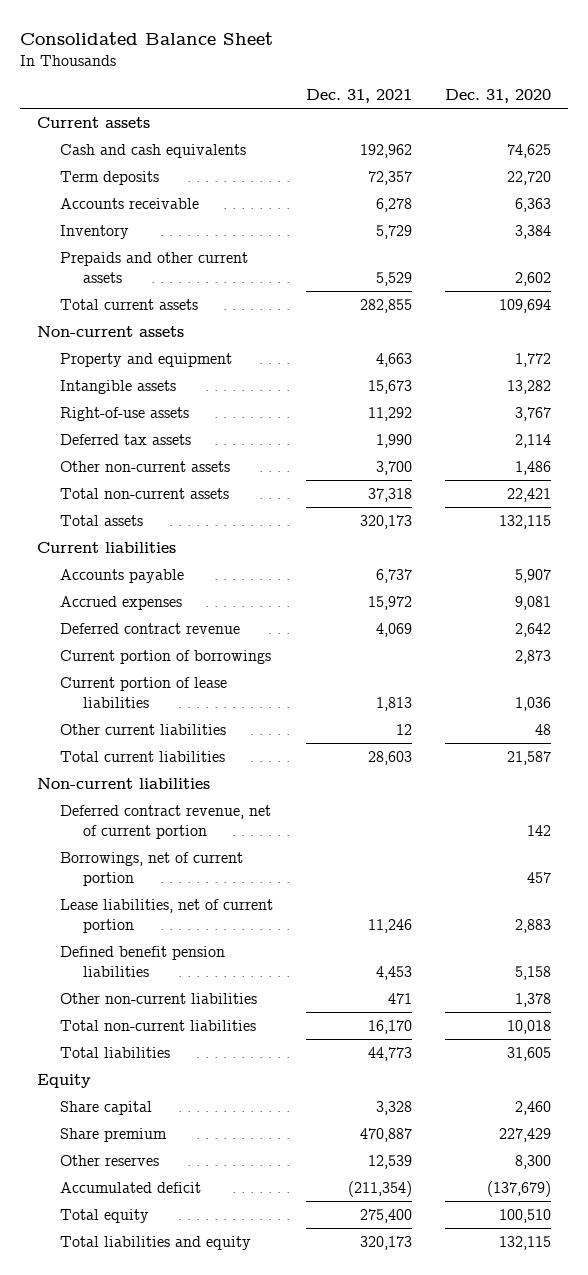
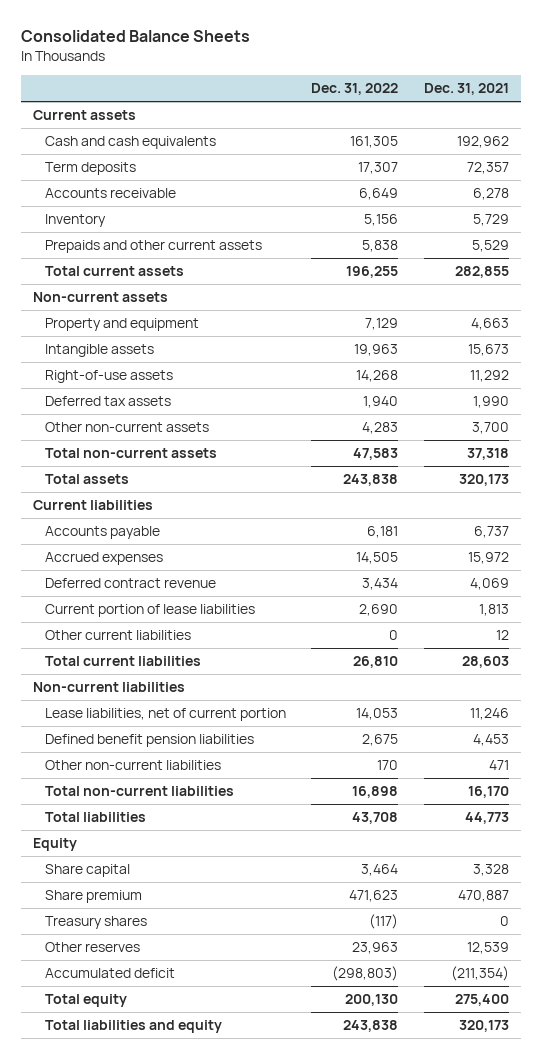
- Consolidated Balance Sheet
+ Consolidated Balance Sheets
- | Dec. 31, 2021 | Dec. 31, 2020
+ | Dec. 31, 2022 | Dec. 31, 2021
- Current portion of borrowings | | 2,873
- Deferred contract revenue, net of current portion | | 142
- Borrowings, net of current portion | | 457
+ Treasury shares | (117) | 0

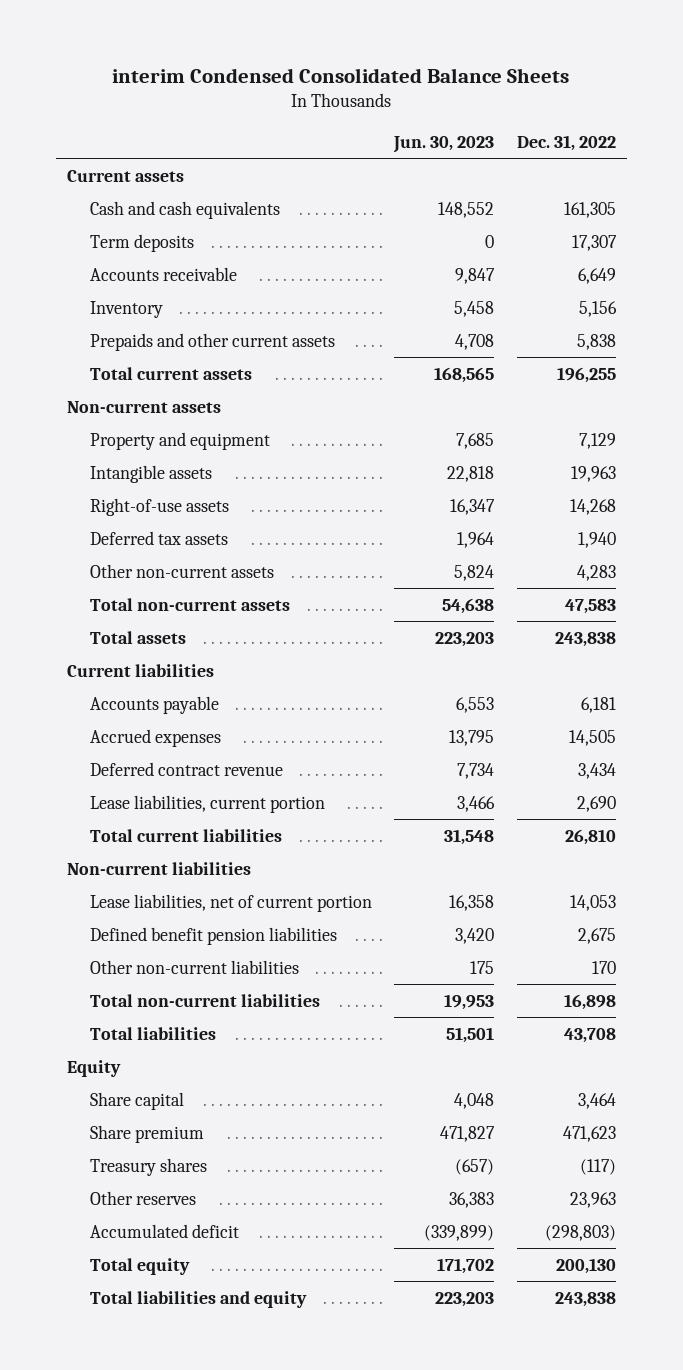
- Consolidated Balance Sheets
+ interim Condensed Consolidated Balance Sheets
- | Dec. 31, 2022 | Dec. 31, 2021
+ | Jun. 30, 2023 | Dec. 31, 2022
- Current portion of lease liabilities | 2,690 | 1,813
- Other current liabilities | 0 | 12
+ Lease liabilities, current portion | 3,466 | 2,690

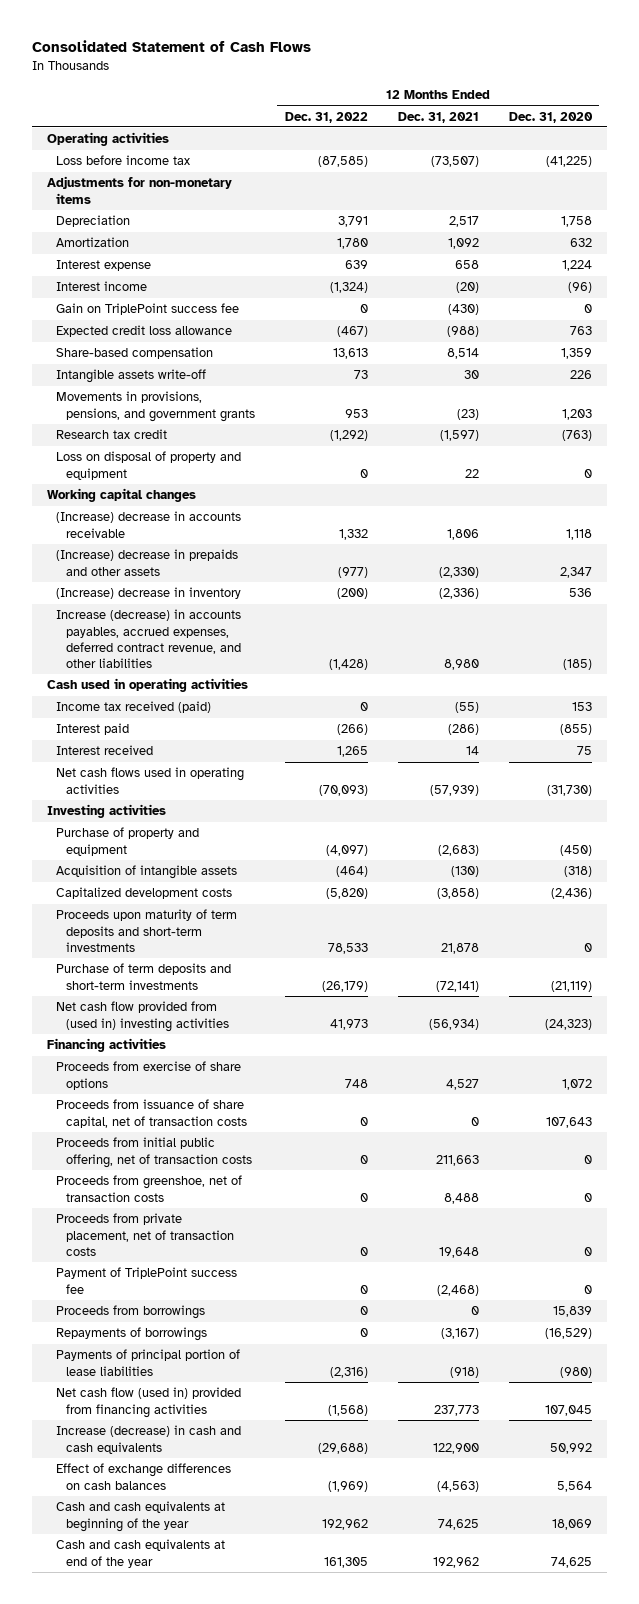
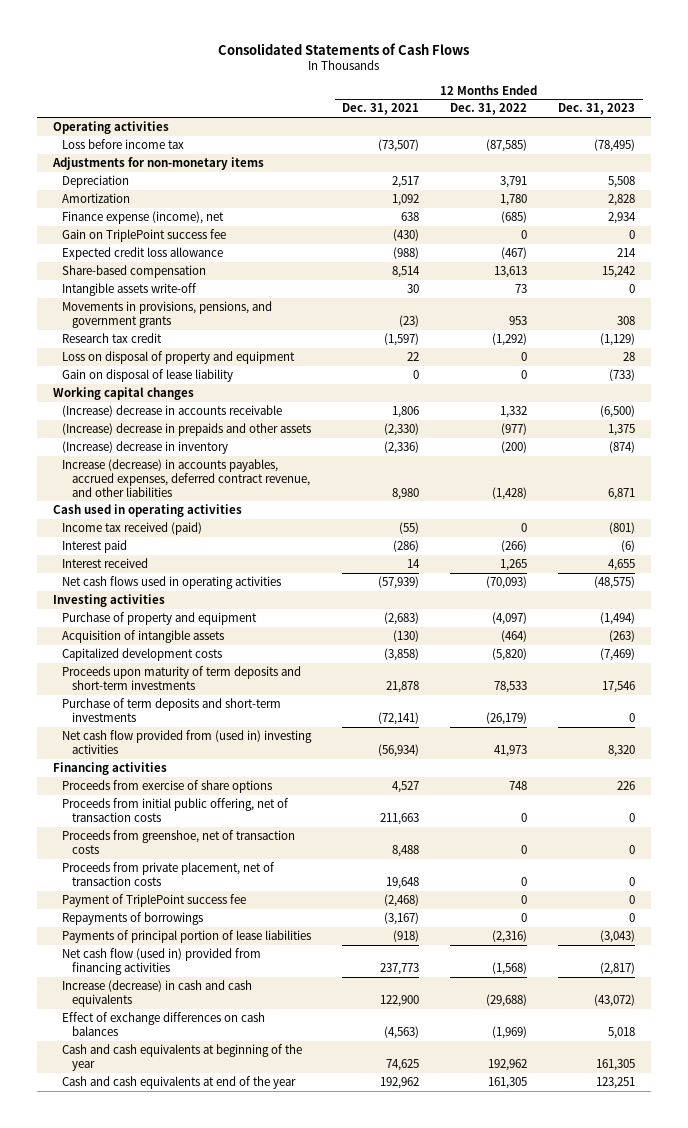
- Consolidated Statement of Cash Flows
+ Consolidated Statements of Cash Flows
- | 12 Months Ended Dec. 31, 2022 | 12 Months Ended Dec. 31, 2021 | 12 Months Ended Dec. 31, 2020
+ | 12 Months Ended Dec. 31, 2021 | 12 Months Ended Dec. 31, 2022 | 12 Months Ended Dec. 31, 2023
- Interest expense | 639 | 658 | 1,224
- Interest income | (1,324) | (20) | (96)
+ Finance expense (income), net | 638 | (685) | 2,934
+ Gain on disposal of lease liability | 0 | 0 | (733)
- Proceeds from issuance of share capital, net of transaction costs | 0 | 0 | 107,643
- Proceeds from borrowings | 0 | 0 | 15,839

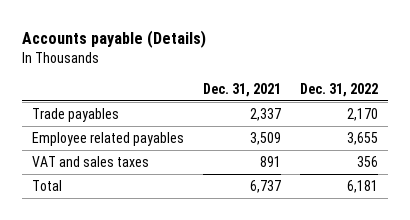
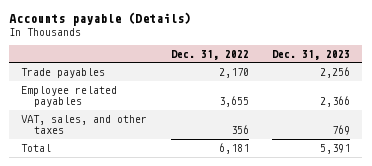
- | Dec. 31, 2021 | Dec. 31, 2022
+ | Dec. 31, 2022 | Dec. 31, 2023
- VAT and sales taxes | 891 | 356
+ VAT, sales, and other taxes | 356 | 769

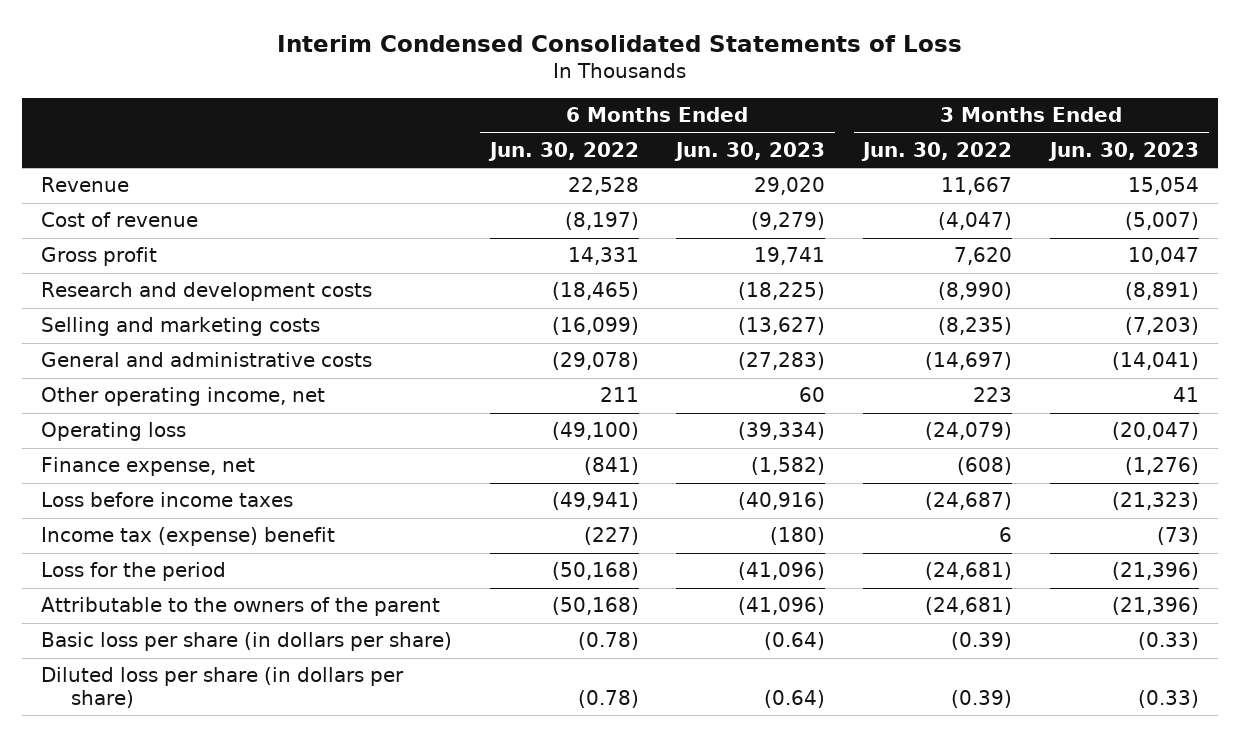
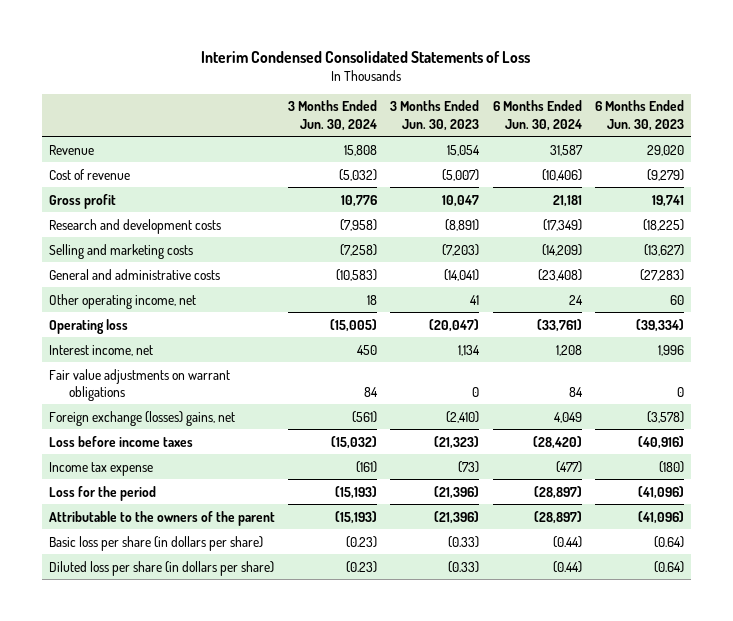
- | 6 Months Ended Jun. 30, 2022 | 6 Months Ended Jun. 30, 2023 | 3 Months Ended Jun. 30, 2022 | 3 Months Ended Jun. 30, 2023
+ | 3 Months Ended Jun. 30, 2024 | 3 Months Ended Jun. 30, 2023 | 6 Months Ended Jun. 30, 2024 | 6 Months Ended Jun. 30, 2023
- Finance expense, net | (841) | (1,582) | (608) | (1,276)
+ Interest income, net | 450 | 1,134 | 1,208 | 1,996
+ Fair value adjustments on warrant obligations | 84 | 0 | 84 | 0
+ Foreign exchange (losses) gains, net | (561) | (2,410) | 4,049 | (3,578)
- Income tax (expense) benefit | (227) | (180) | 6 | (73)
+ Income tax expense | (161) | (73) | (477) | (180)

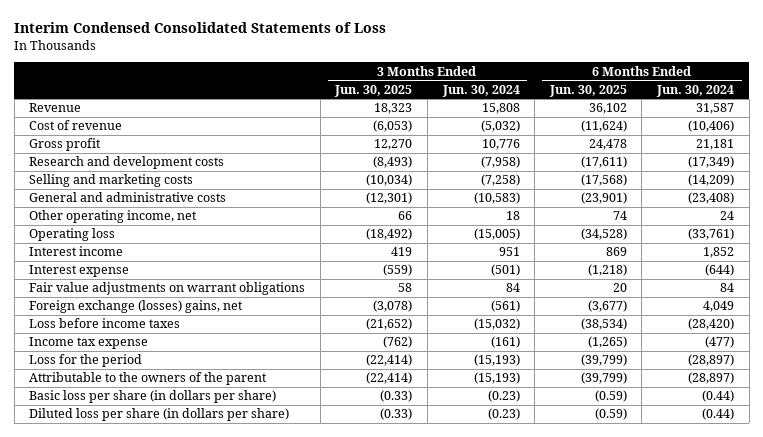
- | 3 Months Ended Jun. 30, 2024 | 3 Months Ended Jun. 30, 2023 | 6 Months Ended Jun. 30, 2024 | 6 Months Ended Jun. 30, 2023
+ | 3 Months Ended Jun. 30, 2025 | 3 Months Ended Jun. 30, 2024 | 6 Months Ended Jun. 30, 2025 | 6 Months Ended Jun. 30, 2024
- Interest income, net | 450 | 1,134 | 1,208 | 1,996
+ Interest income | 419 | 951 | 869 | 1,852
+ Interest expense | (559) | (501) | (1,218) | (644)

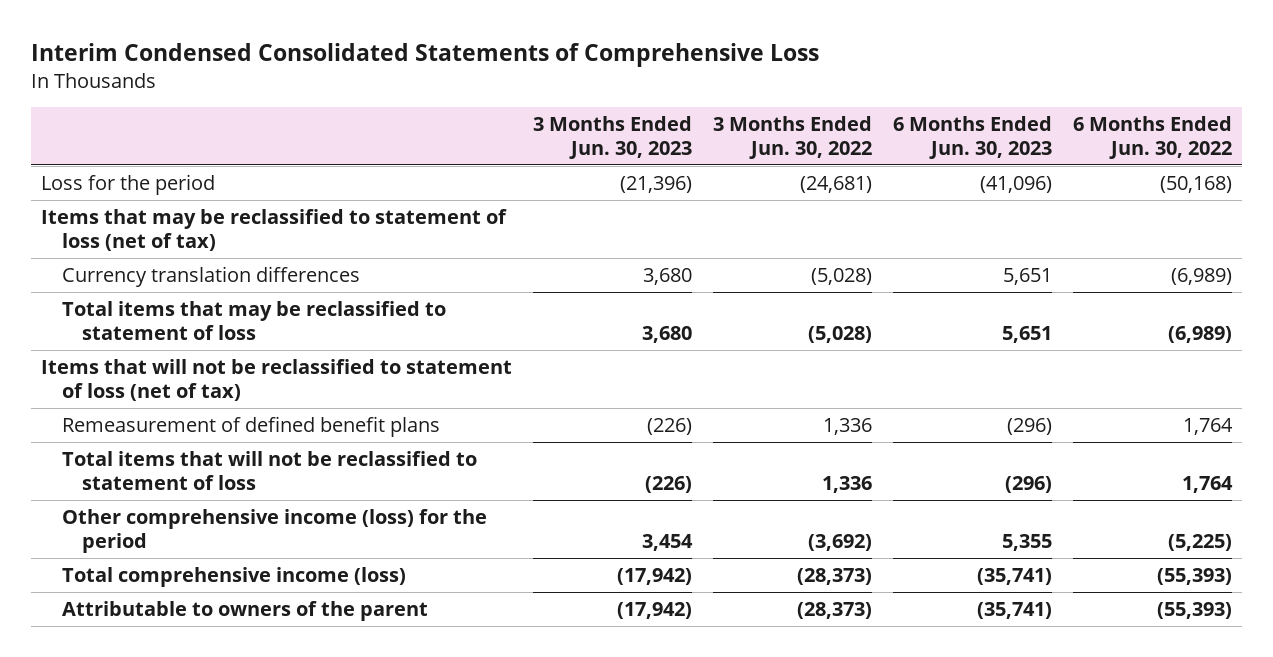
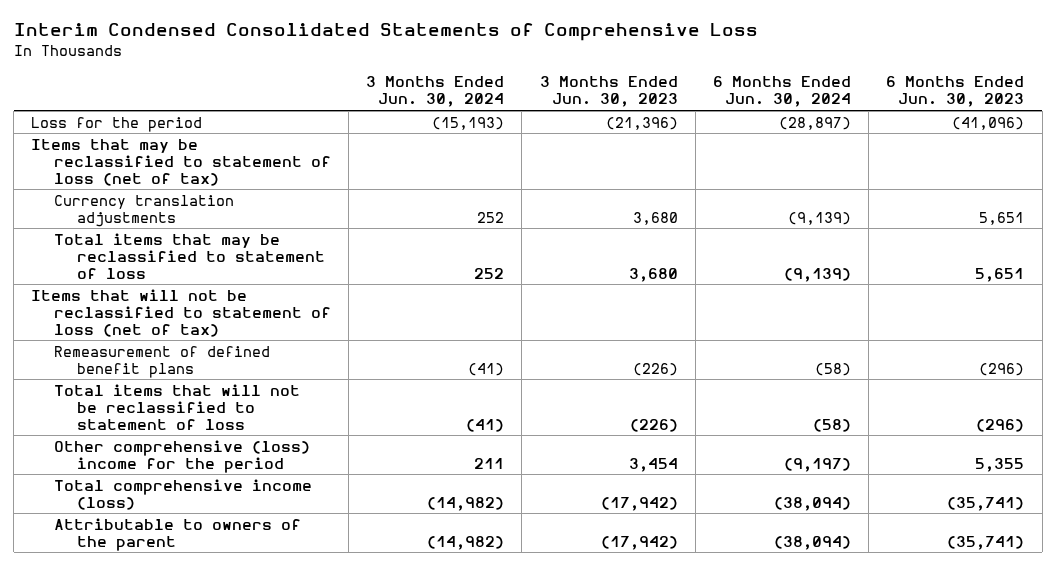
- | 3 Months Ended Jun. 30, 2023 | 3 Months Ended Jun. 30, 2022 | 6 Months Ended Jun. 30, 2023 | 6 Months Ended Jun. 30, 2022
+ | 3 Months Ended Jun. 30, 2024 | 3 Months Ended Jun. 30, 2023 | 6 Months Ended Jun. 30, 2024 | 6 Months Ended Jun. 30, 2023
- Currency translation differences | 3,680 | (5,028) | 5,651 | (6,989)
+ Currency translation adjustments | 252 | 3,680 | (9,139) | 5,651
- Other comprehensive income (loss) for the period | 3,454 | (3,692) | 5,355 | (5,225)
+ Other comprehensive (loss) income for the period | 211 | 3,454 | (9,197) | 5,355

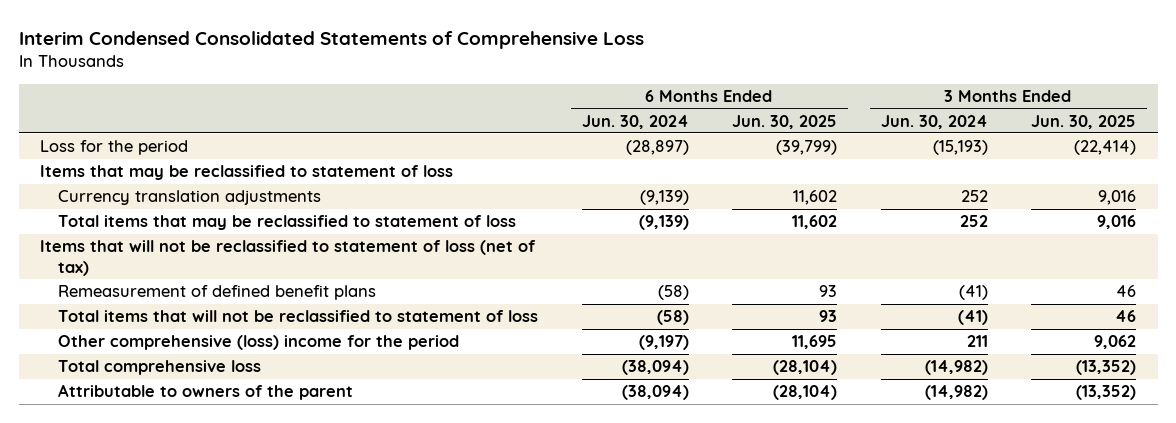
- | 3 Months Ended Jun. 30, 2024 | 3 Months Ended Jun. 30, 2023 | 6 Months Ended Jun. 30, 2024 | 6 Months Ended Jun. 30, 2023
+ | 6 Months Ended Jun. 30, 2024 | 6 Months Ended Jun. 30, 2025 | 3 Months Ended Jun. 30, 2024 | 3 Months Ended Jun. 30, 2025
- Items that may be reclassified to statement of loss (net of tax)
+ Items that may be reclassified to statement of loss
- Total comprehensive income (loss) | (14,982) | (17,942) | (38,094) | (35,741)
+ Total comprehensive loss | (38,094) | (28,104) | (14,982) | (13,352)

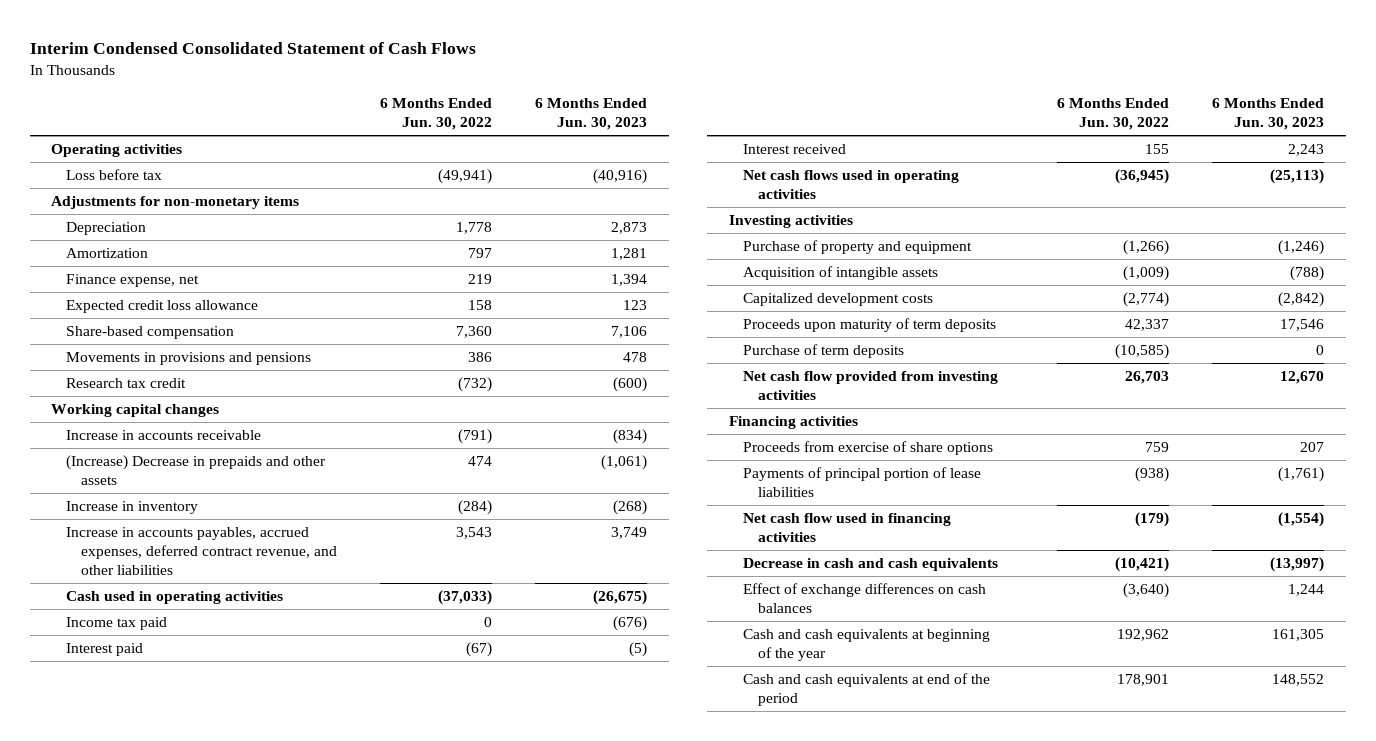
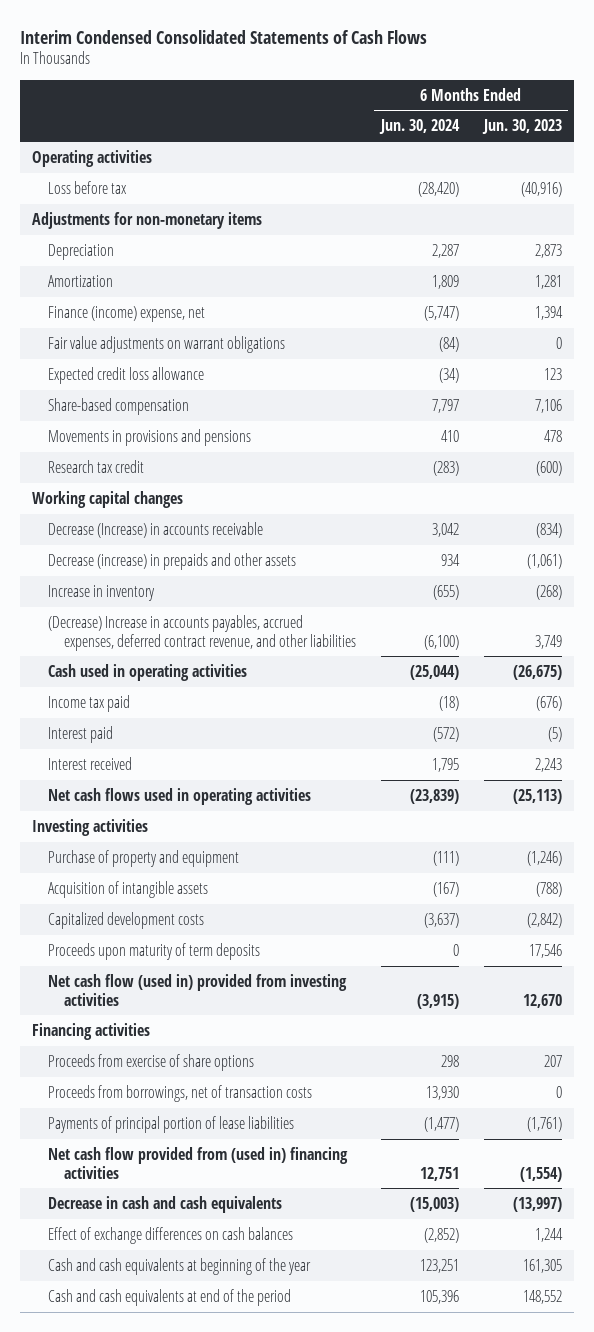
- Interim Condensed Consolidated Statement of Cash Flows
+ Interim Condensed Consolidated Statements of Cash Flows
- | 6 Months Ended Jun. 30, 2022 | 6 Months Ended Jun. 30, 2023
+ | 6 Months Ended Jun. 30, 2024 | 6 Months Ended Jun. 30, 2023
- Finance expense, net | 219 | 1,394
+ Finance (income) expense, net | (5,747) | 1,394
+ Fair value adjustments on warrant obligations | (84) | 0
- Increase in accounts receivable | (791) | (834)
- (Increase) Decrease in prepaids and other assets | 474 | (1,061)
+ Decrease (Increase) in accounts receivable | 3,042 | (834)
+ Decrease (increase) in prepaids and other assets | 934 | (1,061)
- Increase in accounts payables, accrued expenses, deferred contract revenue, and other liabilities | 3,543 | 3,749
+ (Decrease) Increase in accounts payables, accrued expenses, deferred contract revenue, and other liabilities | (6,100) | 3,749
- Purchase of term deposits | (10,585) | 0
- Net cash flow provided from investing activities | 26,703 | 12,670
+ Net cash flow (used in) provided from investing activities | (3,915) | 12,670
+ Proceeds from borrowings, net of transaction costs | 13,930 | 0
- Net cash flow used in financing activities | (179) | (1,554)
+ Net cash flow provided from (used in) financing activities | 12,751 | (1,554)

